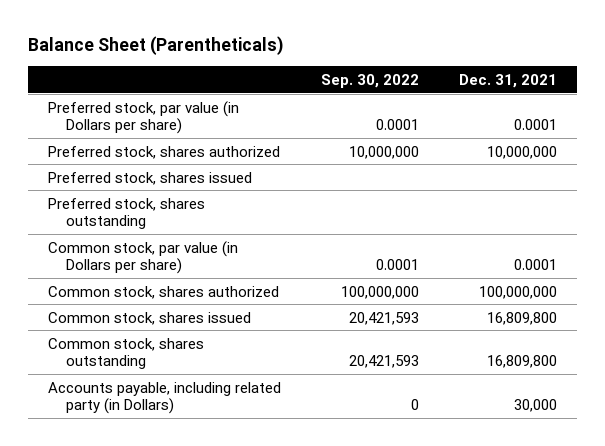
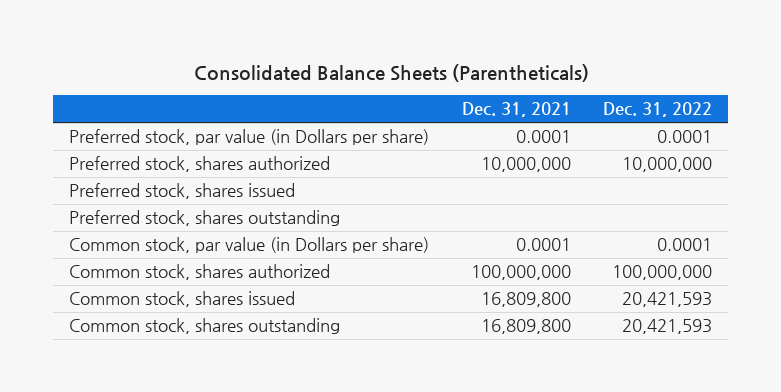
- Balance Sheet (Parentheticals)
+ Consolidated Balance Sheets (Parentheticals)
- | Sep. 30, 2022 | Dec. 31, 2021
+ | Dec. 31, 2021 | Dec. 31, 2022
- Accounts payable, including related party (in Dollars) | 0 | 30,000

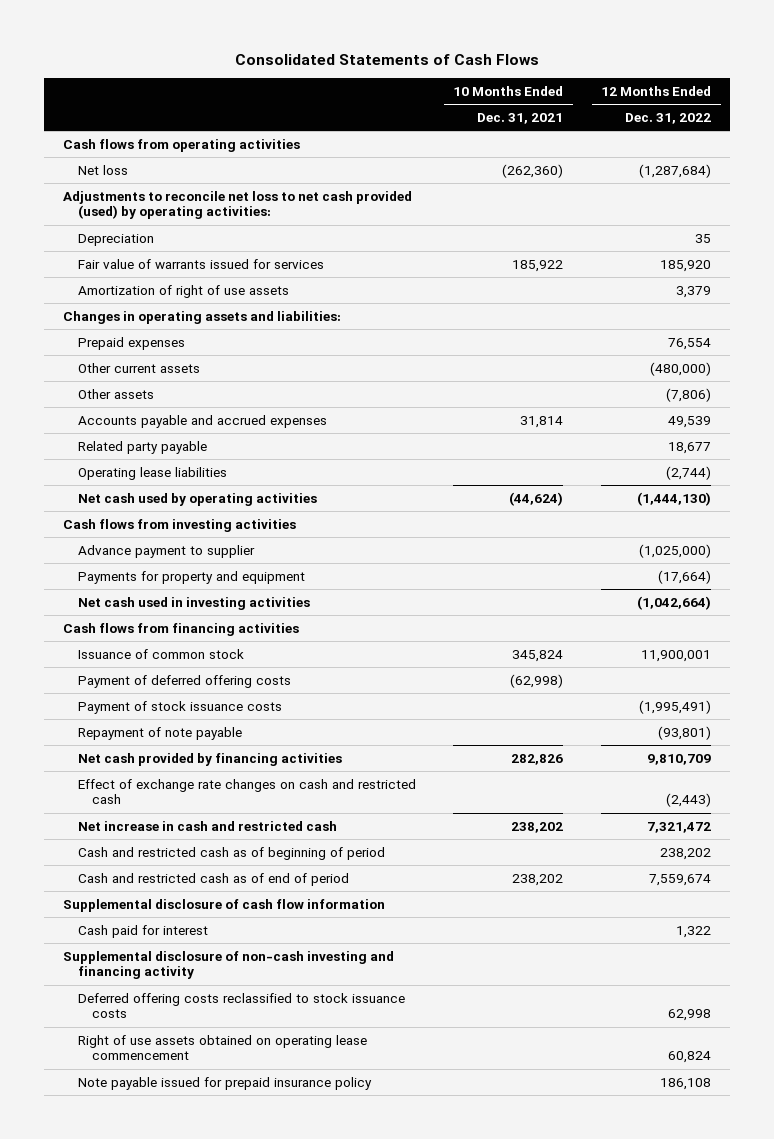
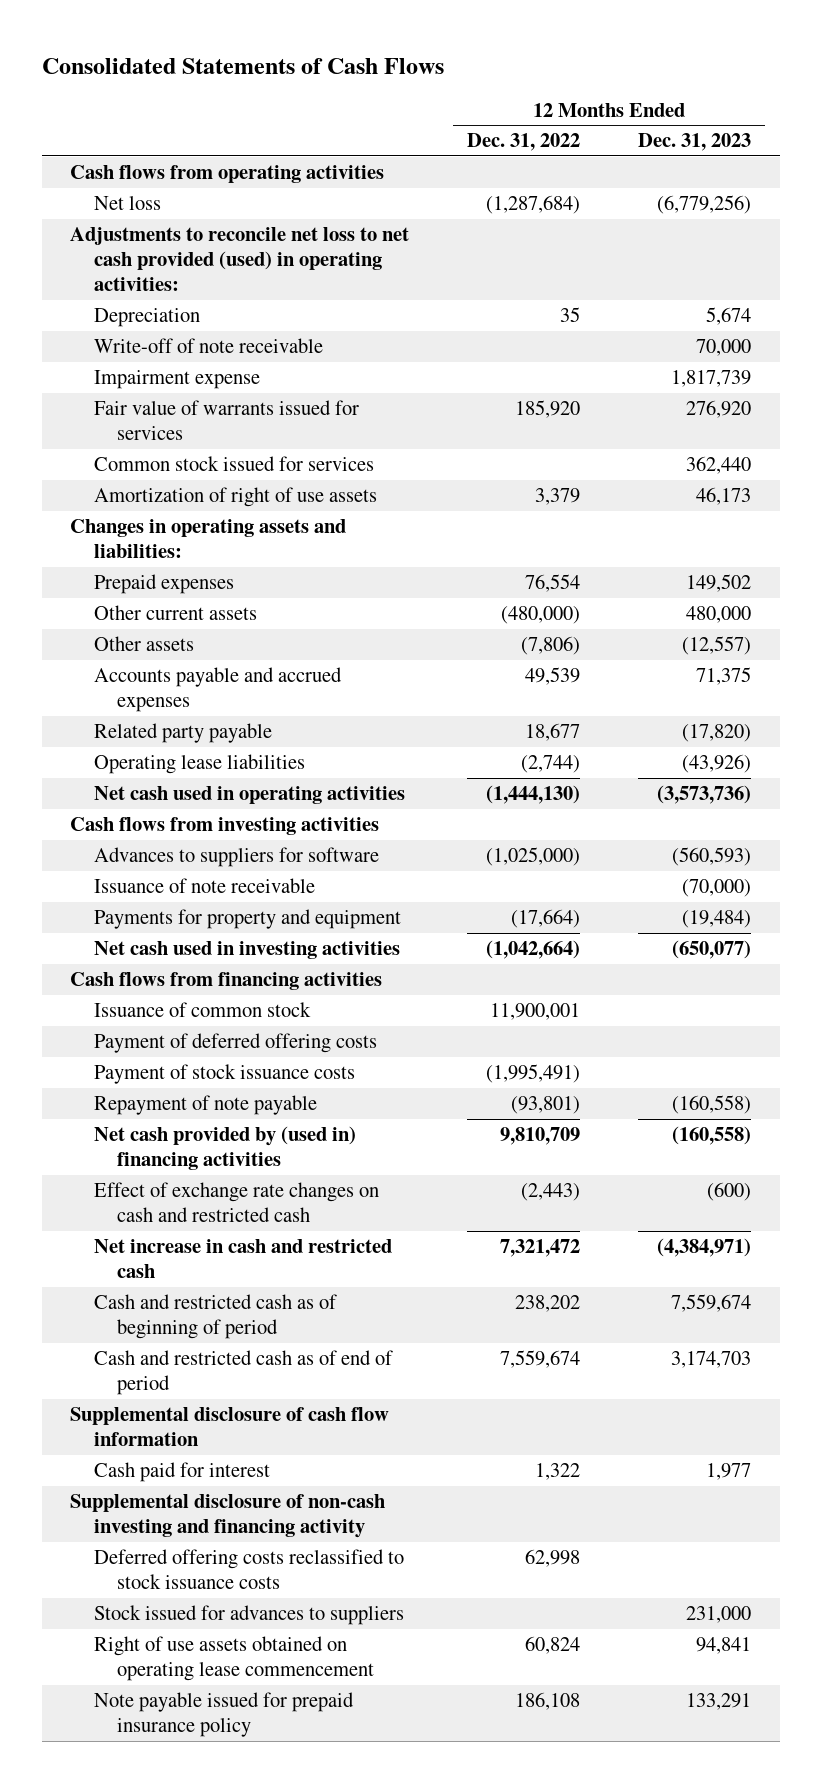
- | 10 Months Ended Dec. 31, 2021 | 12 Months Ended Dec. 31, 2022
+ | 12 Months Ended Dec. 31, 2022 | 12 Months Ended Dec. 31, 2023
- Adjustments to reconcile net loss to net cash provided (used) by operating activities:
+ Adjustments to reconcile net loss to net cash provided (used) in operating activities:
+ Write-off of note receivable | | 70,000
+ Impairment expense | | 1,817,739
+ Common stock issued for services | | 362,440
- Net cash used by operating activities | (44,624) | (1,444,130)
+ Net cash used in operating activities | (1,444,130) | (3,573,736)
- Advance payment to supplier | | (1,025,000)
+ Advances to suppliers for software | (1,025,000) | (560,593)
+ Issuance of note receivable | | (70,000)
- Net cash provided by financing activities | 282,826 | 9,810,709
+ Net cash provided by (used in) financing activities | 9,810,709 | (160,558)
+ Stock issued for advances to suppliers | | 231,000

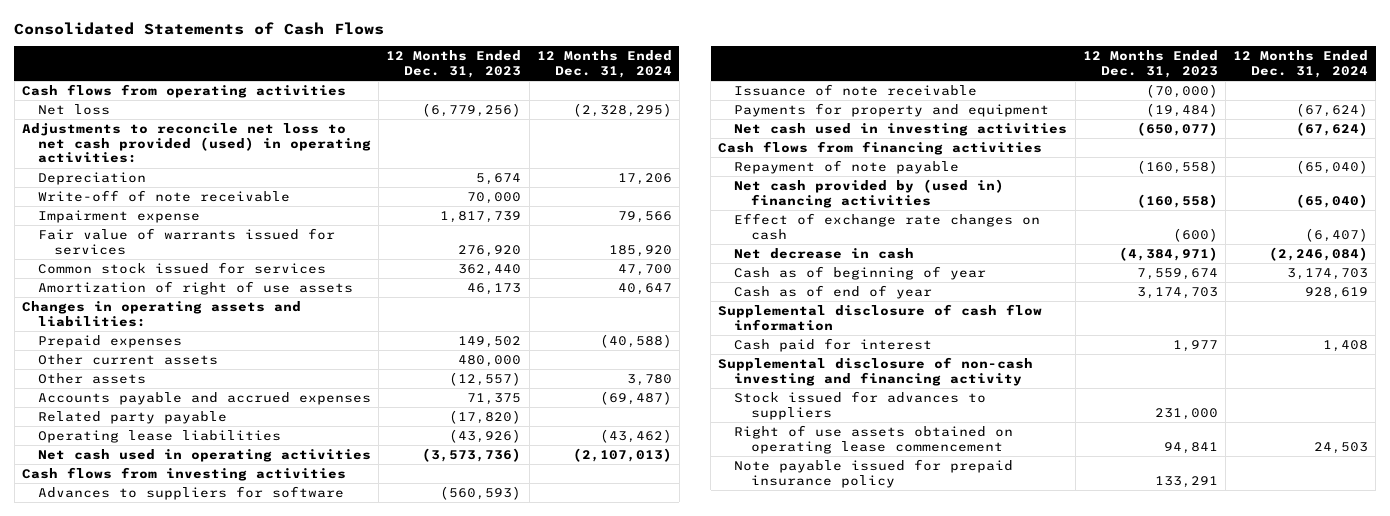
- | 12 Months Ended Dec. 31, 2022 | 12 Months Ended Dec. 31, 2023
+ | 12 Months Ended Dec. 31, 2023 | 12 Months Ended Dec. 31, 2024
- Issuance of common stock | 11,900,001 |
- Payment of deferred offering costs
- Payment of stock issuance costs | (1,995,491) |
- Effect of exchange rate changes on cash and restricted cash | (2,443) | (600)
- Net increase in cash and restricted cash | 7,321,472 | (4,384,971)
- Cash and restricted cash as of beginning of period | 238,202 | 7,559,674
- Cash and restricted cash as of end of period | 7,559,674 | 3,174,703
+ Effect of exchange rate changes on cash | (600) | (6,407)
+ Net decrease in cash | (4,384,971) | (2,246,084)
+ Cash as of beginning of year | 7,559,674 | 3,174,703
+ Cash as of end of year | 3,174,703 | 928,619
- Deferred offering costs reclassified to stock issuance costs | 62,998 |

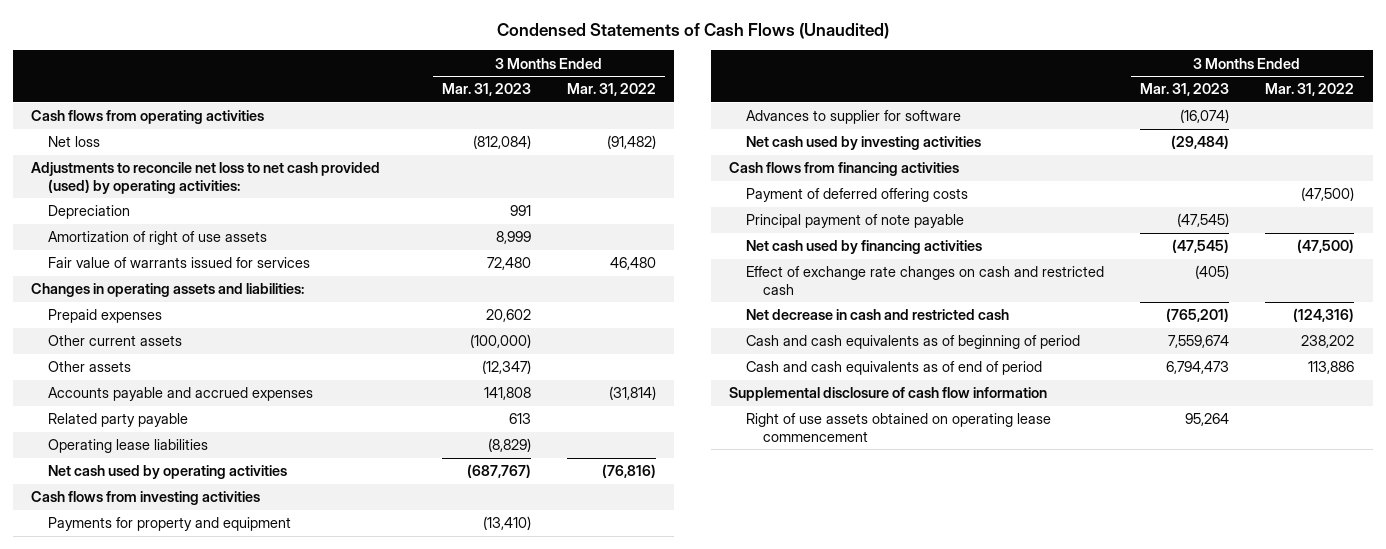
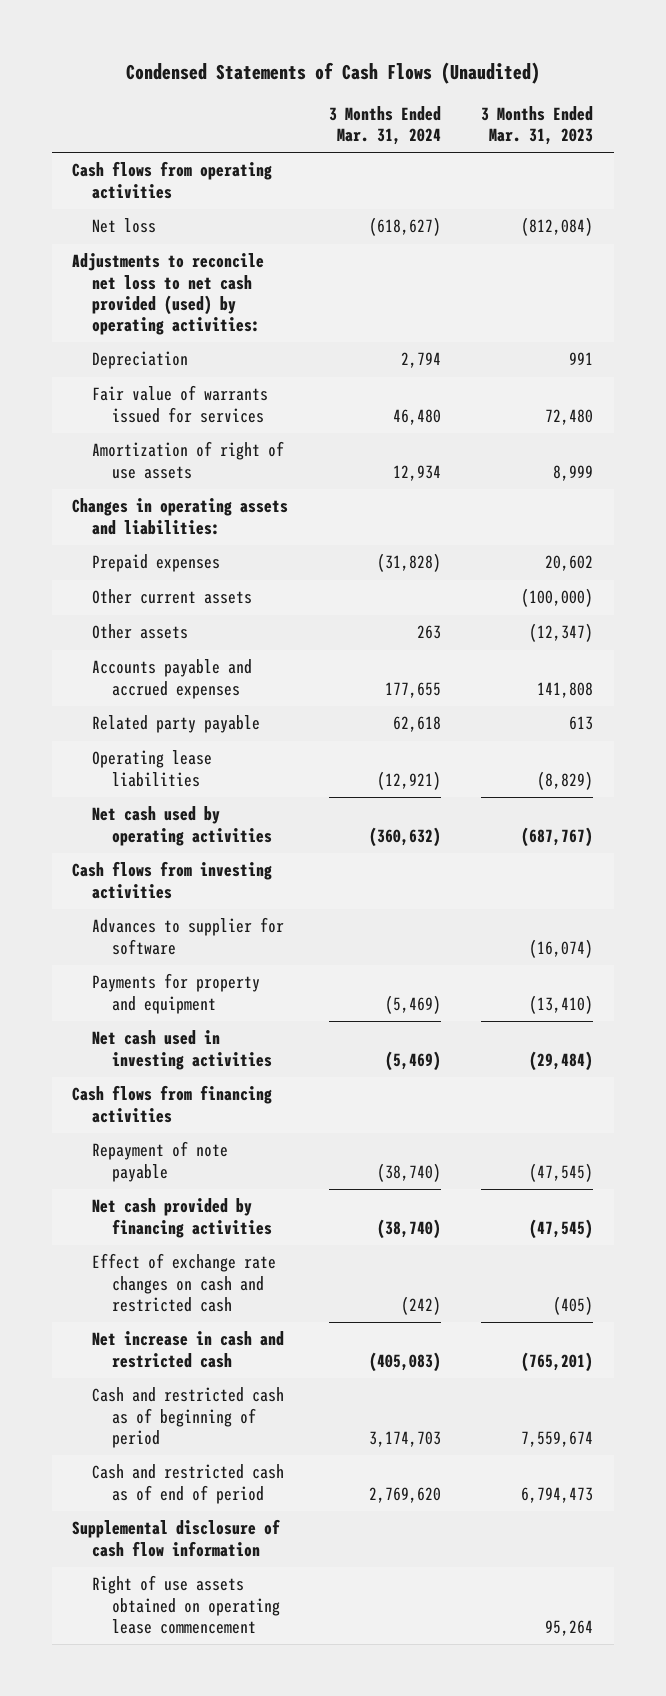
- | 3 Months Ended Mar. 31, 2023 | 3 Months Ended Mar. 31, 2022
+ | 3 Months Ended Mar. 31, 2024 | 3 Months Ended Mar. 31, 2023
moved down: Amortization of right of use assets | 12,934 | 8,999
- Net cash used by investing activities | (29,484) |
moved down: Payments for property and equipment | (5,469) | (13,410)
+ Net cash used in investing activities | (5,469) | (29,484)
- Payment of deferred offering costs | | (47,500)
- Principal payment of note payable | (47,545) |
- Net cash used by financing activities | (47,545) | (47,500)
+ Repayment of note payable | (38,740) | (47,545)
+ Net cash provided by financing activities | (38,740) | (47,545)
- Net decrease in cash and restricted cash | (765,201) | (124,316)
- Cash and cash equivalents as of beginning of period | 7,559,674 | 238,202
- Cash and cash equivalents as of end of period | 6,794,473 | 113,886
+ Net increase in cash and restricted cash | (405,083) | (765,201)
+ Cash and restricted cash as of beginning of period | 3,174,703 | 7,559,674
+ Cash and restricted cash as of end of period | 2,769,620 | 6,794,473

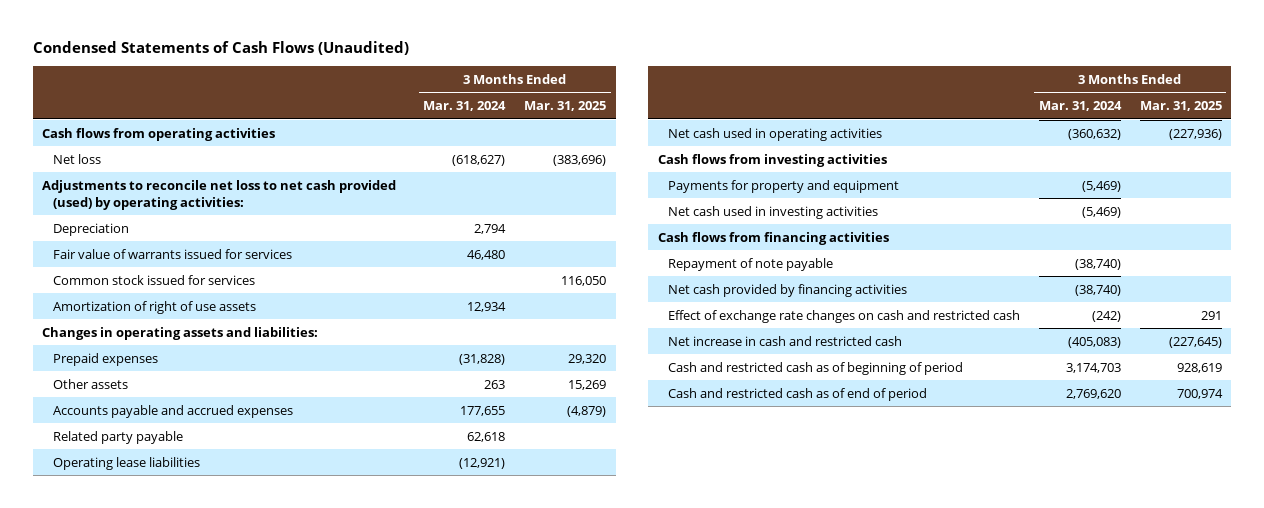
- | 3 Months Ended Mar. 31, 2024 | 3 Months Ended Mar. 31, 2023
+ | 3 Months Ended Mar. 31, 2024 | 3 Months Ended Mar. 31, 2025
+ Common stock issued for services | | 116,050
- Other current assets | | (100,000)
- Net cash used by operating activities | (360,632) | (687,767)
+ Net cash used in operating activities | (360,632) | (227,936)
- Advances to supplier for software | | (16,074)
- Supplemental disclosure of cash flow information
- Right of use assets obtained on operating lease commencement | | 95,264

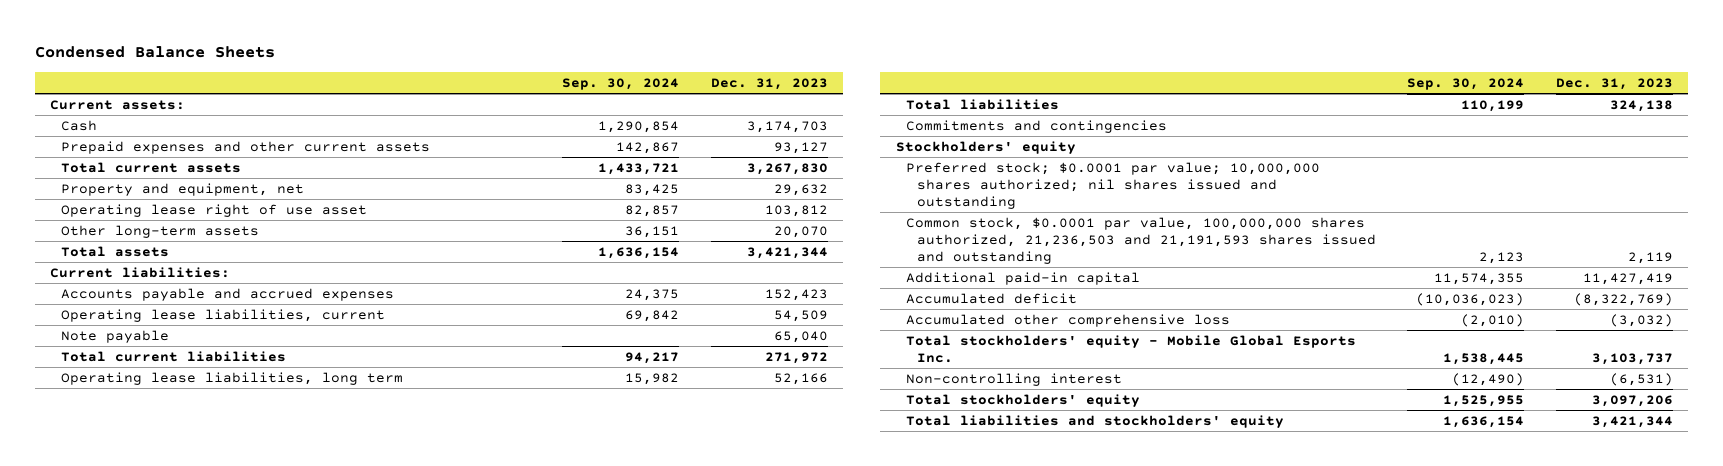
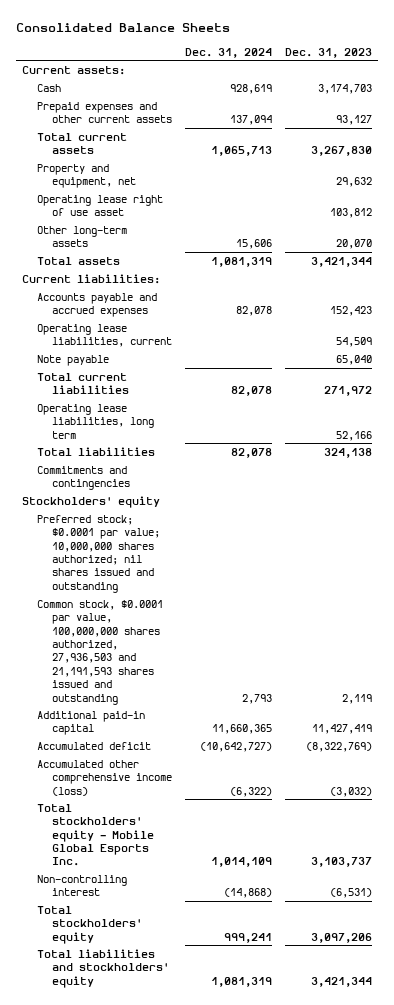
- Condensed Balance Sheets
+ Consolidated Balance Sheets
- | Sep. 30, 2024 | Dec. 31, 2023
+ | Dec. 31, 2024 | Dec. 31, 2023
- Common stock, $0.0001 par value, 100,000,000 shares authorized, 21,236,503 and 21,191,593 shares issued and outstanding | 2,123 | 2,119
+ Common stock, $0.0001 par value, 100,000,000 shares authorized, 27,936,503 and 21,191,593 shares issued and outstanding | 2,793 | 2,119
- Accumulated other comprehensive loss | (2,010) | (3,032)
+ Accumulated other comprehensive income (loss) | (6,322) | (3,032)

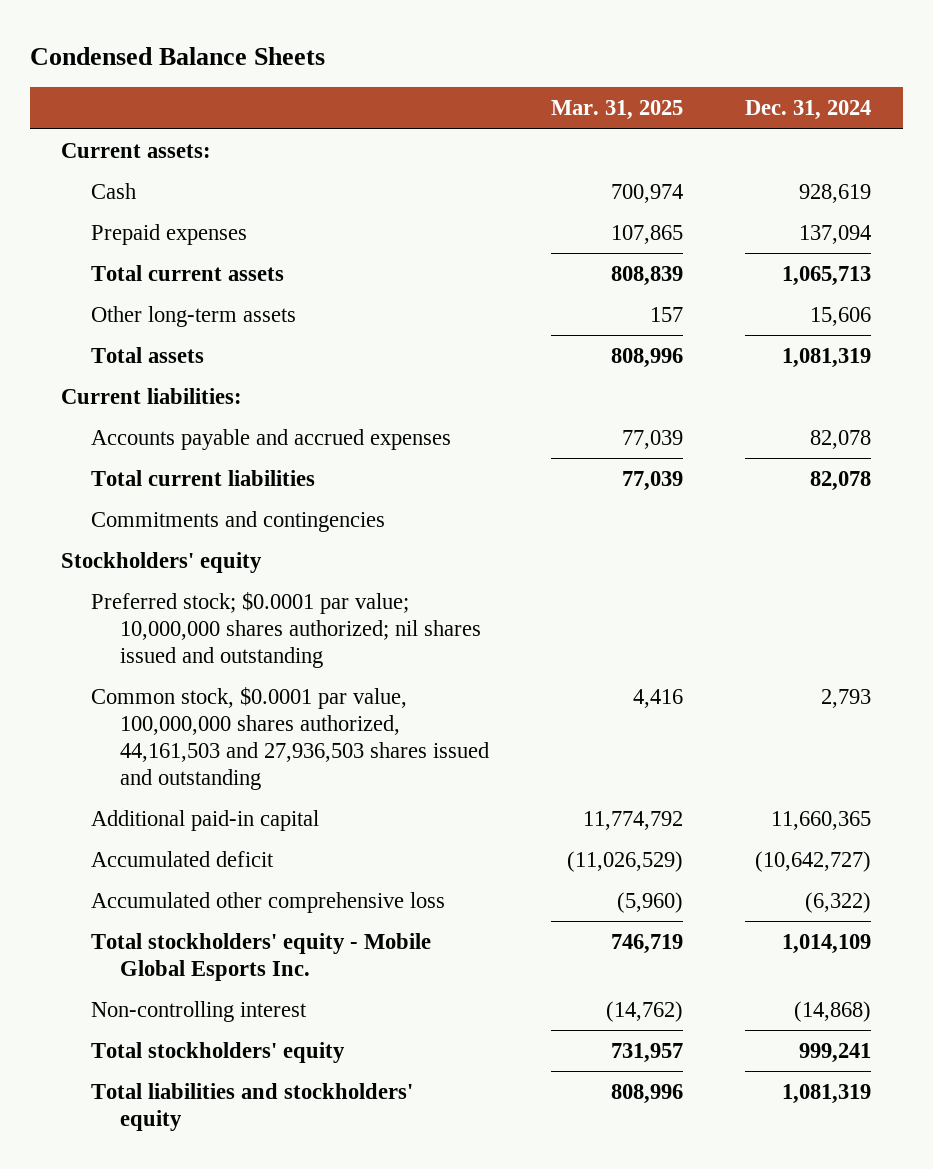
- Consolidated Balance Sheets
+ Condensed Balance Sheets
- | Dec. 31, 2024 | Dec. 31, 2023
+ | Mar. 31, 2025 | Dec. 31, 2024
- Prepaid expenses and other current assets | 137,094 | 93,127
+ Prepaid expenses | 107,865 | 137,094
- Property and equipment, net | | 29,632
- Operating lease right of use asset | | 103,812
- Operating lease liabilities, current | | 54,509
- Note payable | | 65,040
- Operating lease liabilities, long term | | 52,166
- Total liabilities | 82,078 | 324,138
- Common stock, $0.0001 par value, 100,000,000 shares authorized, 27,936,503 and 21,191,593 shares issued and outstanding | 2,793 | 2,119
+ Common stock, $0.0001 par value, 100,000,000 shares authorized, 44,161,503 and 27,936,503 shares issued and outstanding | 4,416 | 2,793
- Accumulated other comprehensive income (loss) | (6,322) | (3,032)
+ Accumulated other comprehensive loss | (5,960) | (6,322)

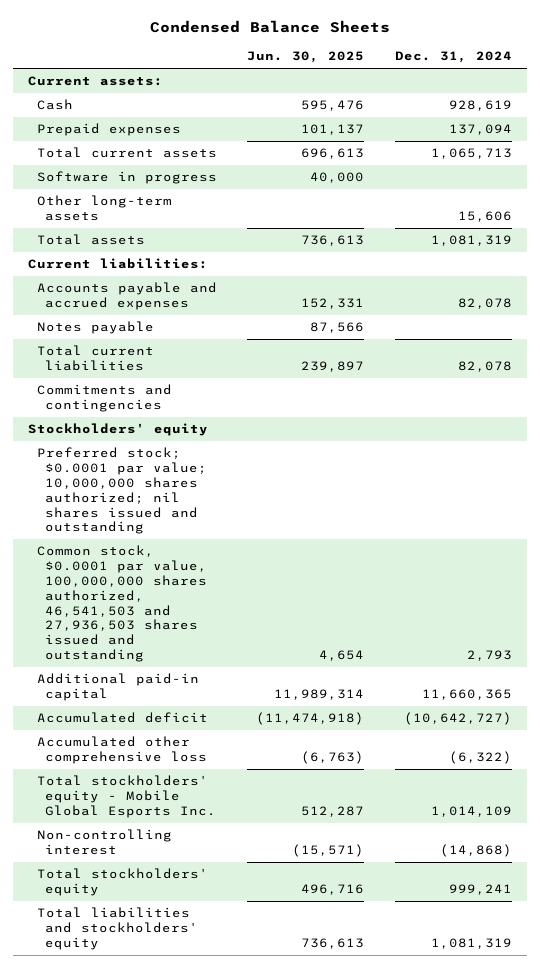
- | Mar. 31, 2025 | Dec. 31, 2024
+ | Jun. 30, 2025 | Dec. 31, 2024
+ Software in progress | 40,000 |
+ Notes payable | 87,566 |
- Common stock, $0.0001 par value, 100,000,000 shares authorized, 44,161,503 and 27,936,503 shares issued and outstanding | 4,416 | 2,793
+ Common stock, $0.0001 par value, 100,000,000 shares authorized, 46,541,503 and 27,936,503 shares issued and outstanding | 4,654 | 2,793

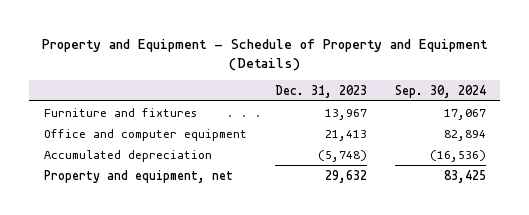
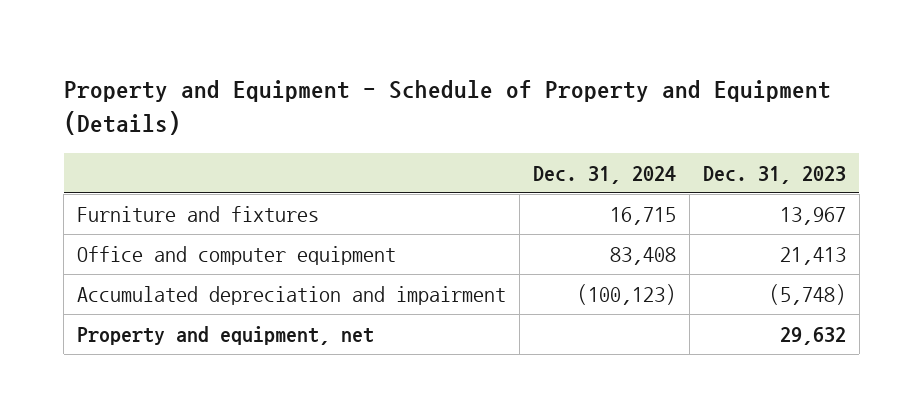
- | Dec. 31, 2023 | Sep. 30, 2024
+ | Dec. 31, 2024 | Dec. 31, 2023
- Accumulated depreciation | (5,748) | (16,536)
+ Accumulated depreciation and impairment | (100,123) | (5,748)

